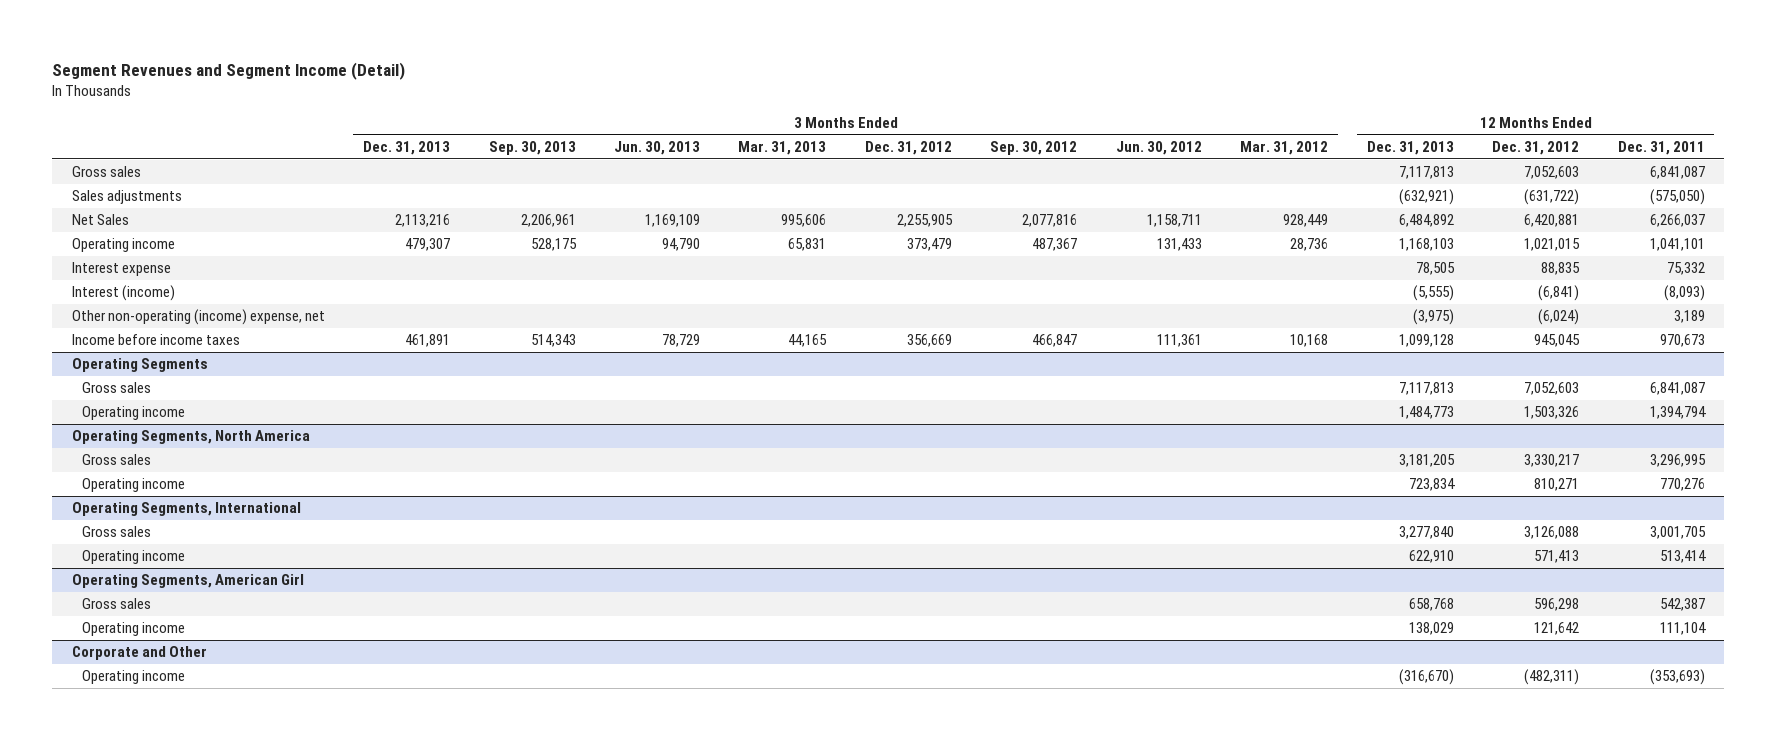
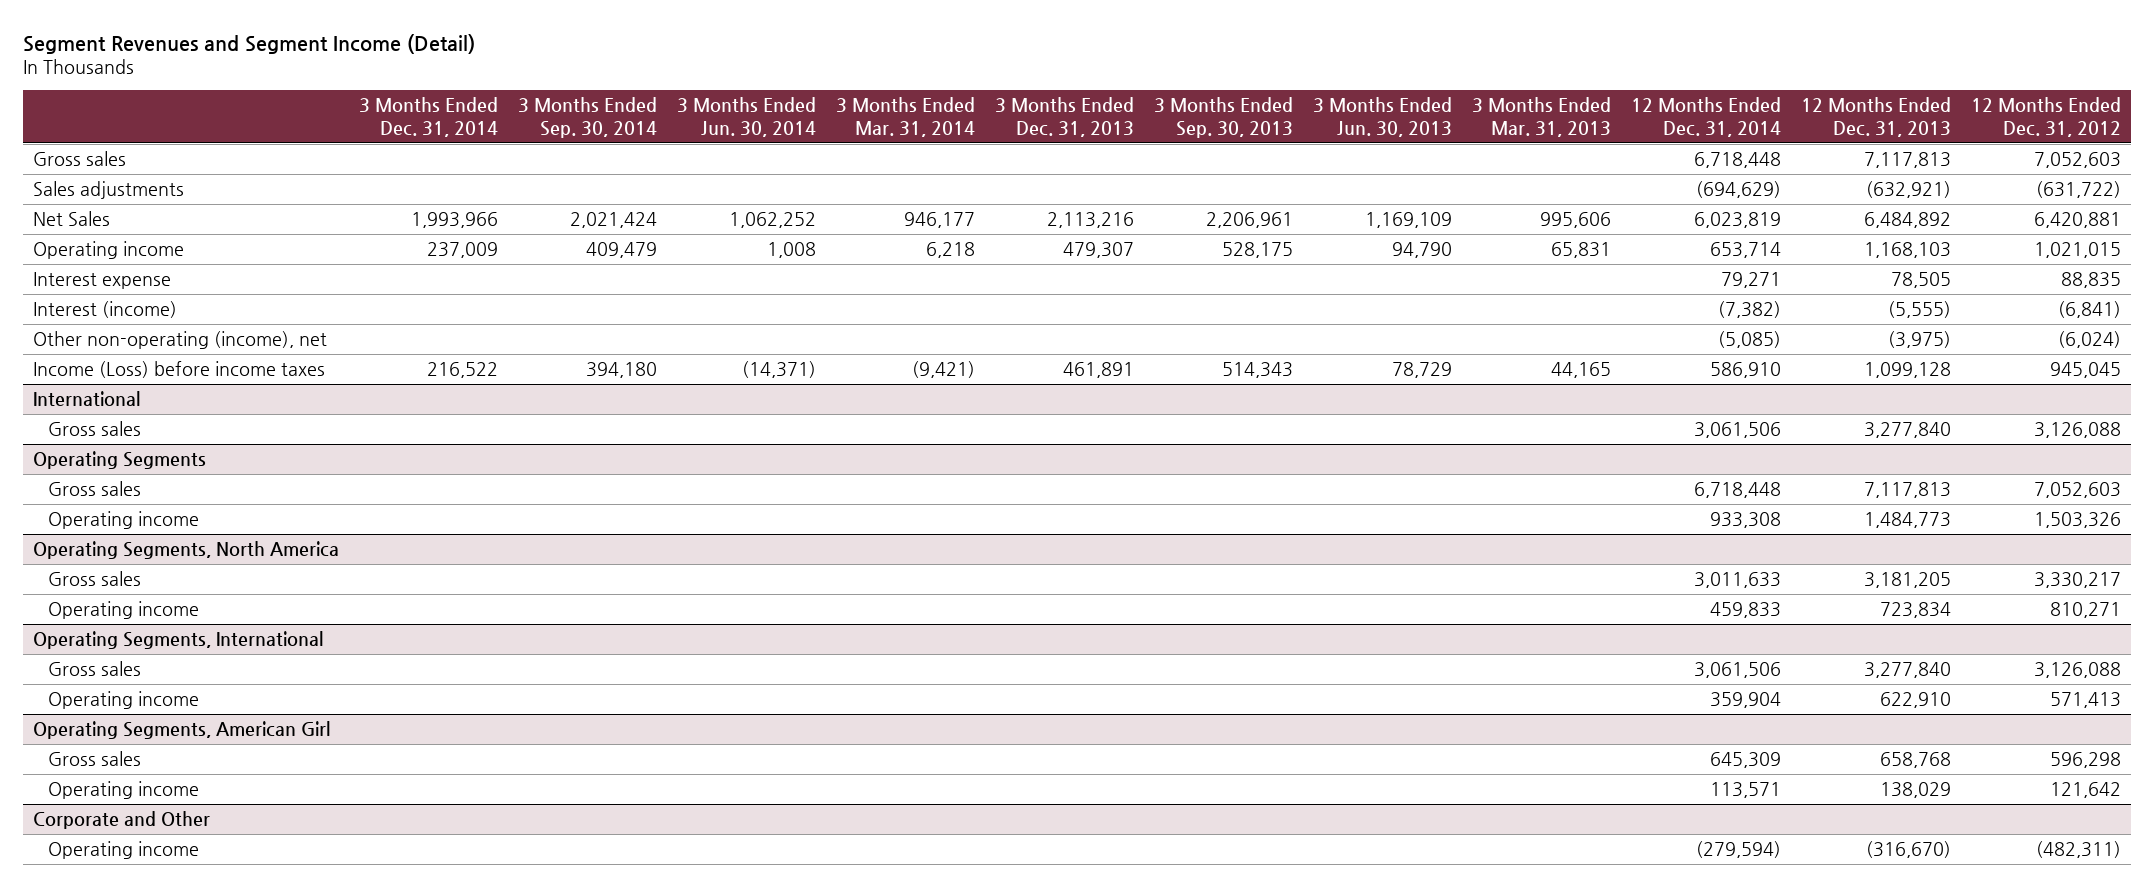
- | 3 Months Ended Dec. 31, 2013 | 3 Months Ended Sep. 30, 2013 | 3 Months Ended Jun. 30, 2013 | 3 Months Ended Mar. 31, 2013 | 3 Months Ended Dec. 31, 2012 | 3 Months Ended Sep. 30, 2012 | 3 Months Ended Jun. 30, 2012 | 3 Months Ended Mar. 31, 2012 | 12 Months Ended Dec. 31, 2013 | 12 Months Ended Dec. 31, 2012 | 12 Months Ended Dec. 31, 2011
+ | 3 Months Ended Dec. 31, 2014 | 3 Months Ended Sep. 30, 2014 | 3 Months Ended Jun. 30, 2014 | 3 Months Ended Mar. 31, 2014 | 3 Months Ended Dec. 31, 2013 | 3 Months Ended Sep. 30, 2013 | 3 Months Ended Jun. 30, 2013 | 3 Months Ended Mar. 31, 2013 | 12 Months Ended Dec. 31, 2014 | 12 Months Ended Dec. 31, 2013 | 12 Months Ended Dec. 31, 2012
- Other non-operating (income) expense, net | | | | | | | | | (3,975) | (6,024) | 3,189
- Income before income taxes | 461,891 | 514,343 | 78,729 | 44,165 | 356,669 | 466,847 | 111,361 | 10,168 | 1,099,128 | 945,045 | 970,673
+ Other non-operating (income), net | | | | | | | | | (5,085) | (3,975) | (6,024)
+ Income (Loss) before income taxes | 216,522 | 394,180 | (14,371) | (9,421) | 461,891 | 514,343 | 78,729 | 44,165 | 586,910 | 1,099,128 | 945,045
+ International
+ Gross sales | | | | | | | | | 3,061,506 | 3,277,840 | 3,126,088

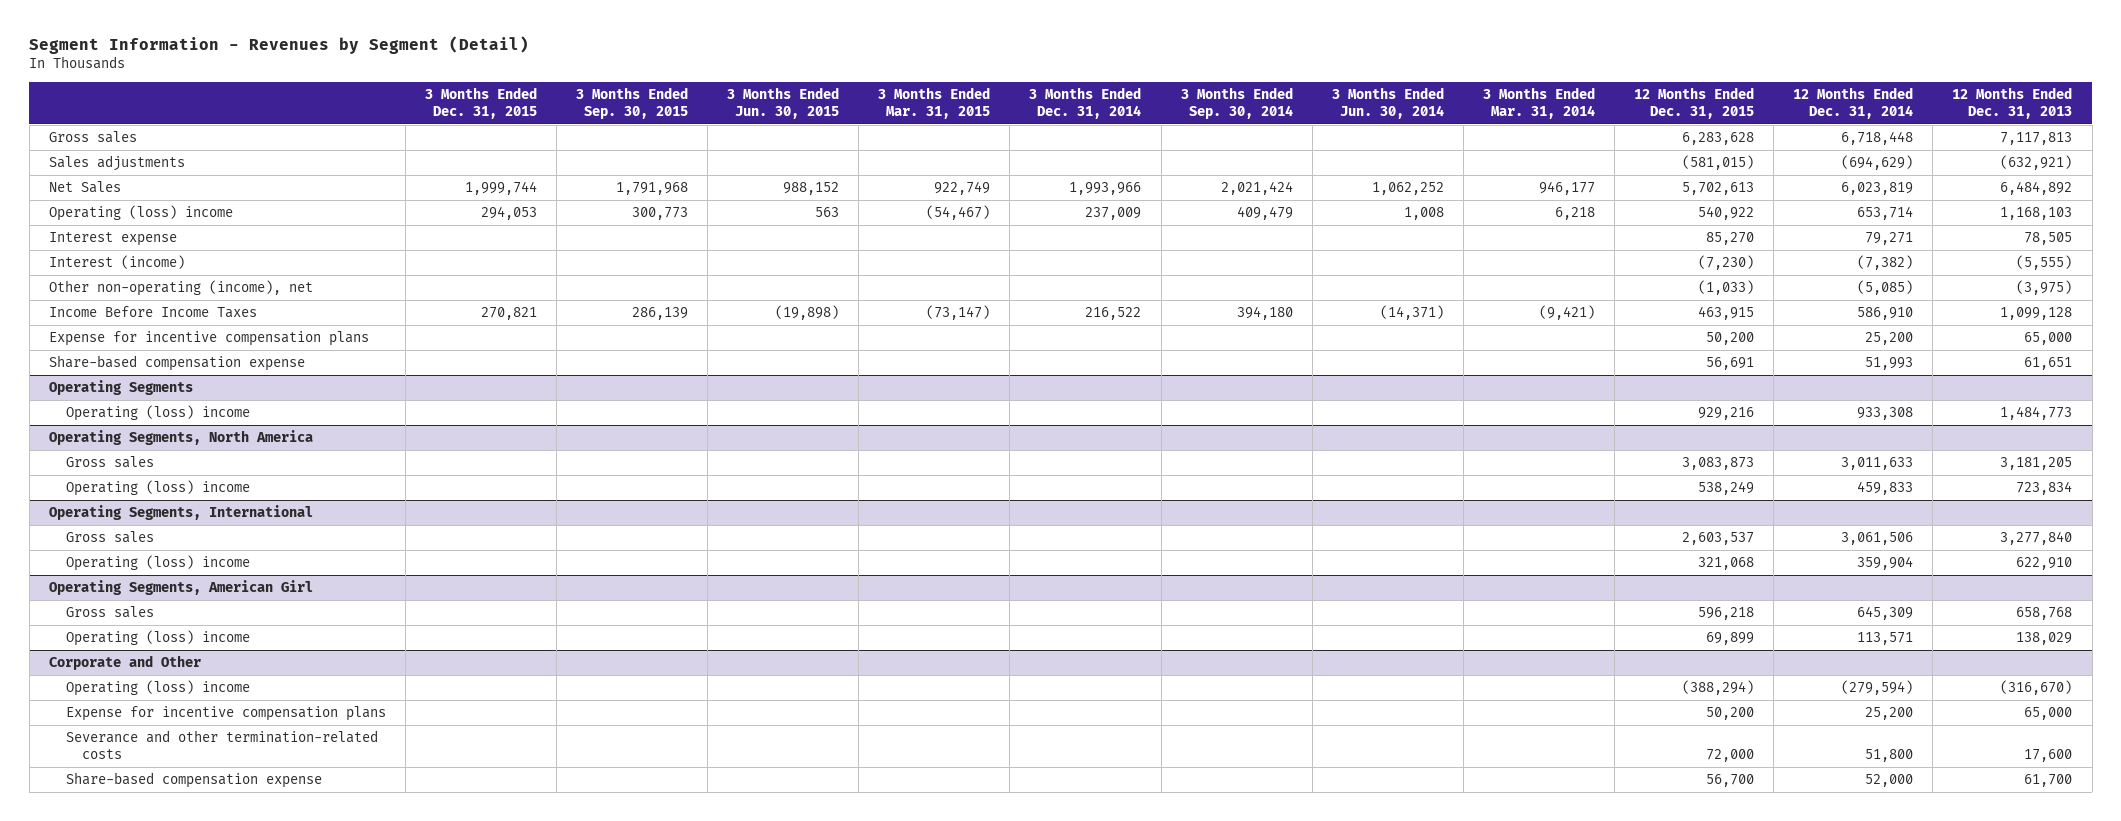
- Segment Revenues and Segment Income (Detail)
+ Segment Information - Revenues by Segment (Detail)
- | 3 Months Ended Dec. 31, 2014 | 3 Months Ended Sep. 30, 2014 | 3 Months Ended Jun. 30, 2014 | 3 Months Ended Mar. 31, 2014 | 3 Months Ended Dec. 31, 2013 | 3 Months Ended Sep. 30, 2013 | 3 Months Ended Jun. 30, 2013 | 3 Months Ended Mar. 31, 2013 | 12 Months Ended Dec. 31, 2014 | 12 Months Ended Dec. 31, 2013 | 12 Months Ended Dec. 31, 2012
+ | 3 Months Ended Dec. 31, 2015 | 3 Months Ended Sep. 30, 2015 | 3 Months Ended Jun. 30, 2015 | 3 Months Ended Mar. 31, 2015 | 3 Months Ended Dec. 31, 2014 | 3 Months Ended Sep. 30, 2014 | 3 Months Ended Jun. 30, 2014 | 3 Months Ended Mar. 31, 2014 | 12 Months Ended Dec. 31, 2015 | 12 Months Ended Dec. 31, 2014 | 12 Months Ended Dec. 31, 2013
- Operating income | 237,009 | 409,479 | 1,008 | 6,218 | 479,307 | 528,175 | 94,790 | 65,831 | 653,714 | 1,168,103 | 1,021,015
+ Operating (loss) income | 294,053 | 300,773 | 563 | (54,467) | 237,009 | 409,479 | 1,008 | 6,218 | 540,922 | 653,714 | 1,168,103
- Income (Loss) before income taxes | 216,522 | 394,180 | (14,371) | (9,421) | 461,891 | 514,343 | 78,729 | 44,165 | 586,910 | 1,099,128 | 945,045
- International
- Gross sales | | | | | | | | | 3,061,506 | 3,277,840 | 3,126,088
+ Income Before Income Taxes | 270,821 | 286,139 | (19,898) | (73,147) | 216,522 | 394,180 | (14,371) | (9,421) | 463,915 | 586,910 | 1,099,128
+ Expense for incentive compensation plans | | | | | | | | | 50,200 | 25,200 | 65,000
+ Share-based compensation expense | | | | | | | | | 56,691 | 51,993 | 61,651
@ Operating Segments
- Gross sales | | | | | | | | | 6,718,448 | 7,117,813 | 7,052,603
- Operating income | | | | | | | | | 933,308 | 1,484,773 | 1,503,326
+ Operating (loss) income | | | | | | | | | 929,216 | 933,308 | 1,484,773
@ Operating Segments, North America
- Operating income | | | | | | | | | 459,833 | 723,834 | 810,271
+ Operating (loss) income | | | | | | | | | 538,249 | 459,833 | 723,834
@ Operating Segments, International
- Operating income | | | | | | | | | 359,904 | 622,910 | 571,413
+ Operating (loss) income | | | | | | | | | 321,068 | 359,904 | 622,910
@ Operating Segments, American Girl
- Operating income | | | | | | | | | 113,571 | 138,029 | 121,642
+ Operating (loss) income | | | | | | | | | 69,899 | 113,571 | 138,029
@ Corporate and Other
- Operating income | | | | | | | | | (279,594) | (316,670) | (482,311)
+ Operating (loss) income | | | | | | | | | (388,294) | (279,594) | (316,670)
+ Expense for incentive compensation plans | | | | | | | | | 50,200 | 25,200 | 65,000
+ Severance and other termination-related costs | | | | | | | | | 72,000 | 51,800 | 17,600
+ Share-based compensation expense | | | | | | | | | 56,700 | 52,000 | 61,700

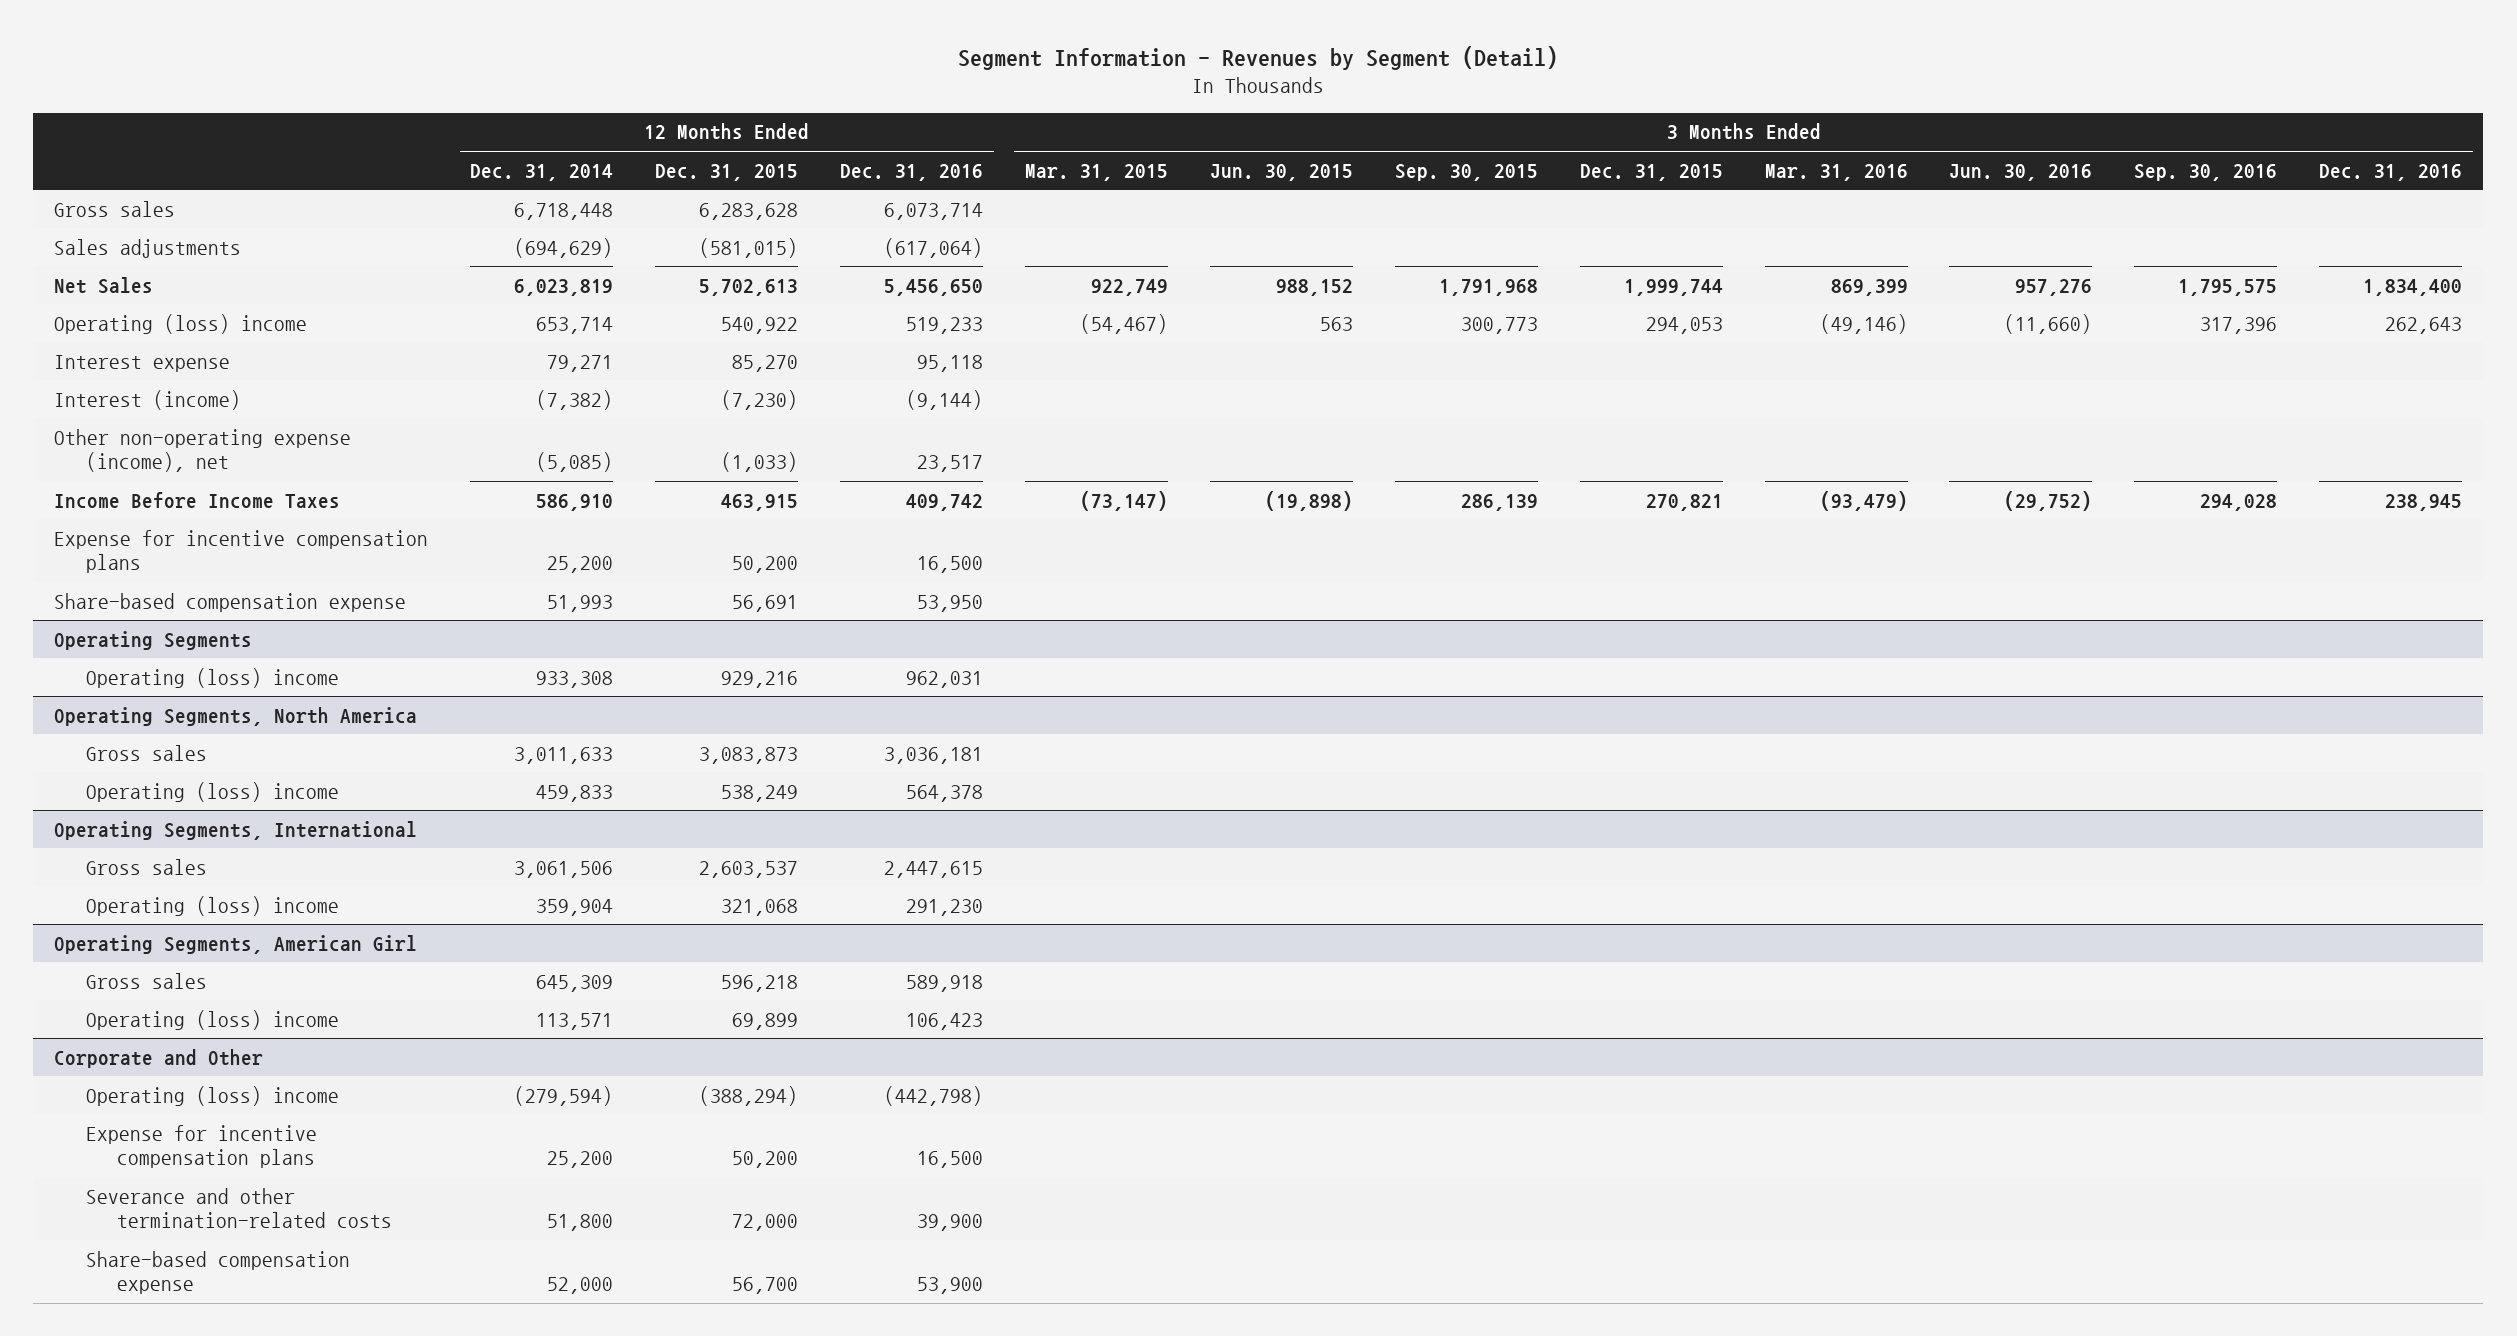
- | 3 Months Ended Dec. 31, 2015 | 3 Months Ended Sep. 30, 2015 | 3 Months Ended Jun. 30, 2015 | 3 Months Ended Mar. 31, 2015 | 3 Months Ended Dec. 31, 2014 | 3 Months Ended Sep. 30, 2014 | 3 Months Ended Jun. 30, 2014 | 3 Months Ended Mar. 31, 2014 | 12 Months Ended Dec. 31, 2015 | 12 Months Ended Dec. 31, 2014 | 12 Months Ended Dec. 31, 2013
+ | 12 Months Ended Dec. 31, 2014 | 12 Months Ended Dec. 31, 2015 | 12 Months Ended Dec. 31, 2016 | 3 Months Ended Mar. 31, 2015 | 3 Months Ended Jun. 30, 2015 | 3 Months Ended Sep. 30, 2015 | 3 Months Ended Dec. 31, 2015 | 3 Months Ended Mar. 31, 2016 | 3 Months Ended Jun. 30, 2016 | 3 Months Ended Sep. 30, 2016 | 3 Months Ended Dec. 31, 2016
- Other non-operating (income), net | | | | | | | | | (1,033) | (5,085) | (3,975)
+ Other non-operating expense (income), net | (5,085) | (1,033) | 23,517 | | | | | | | |

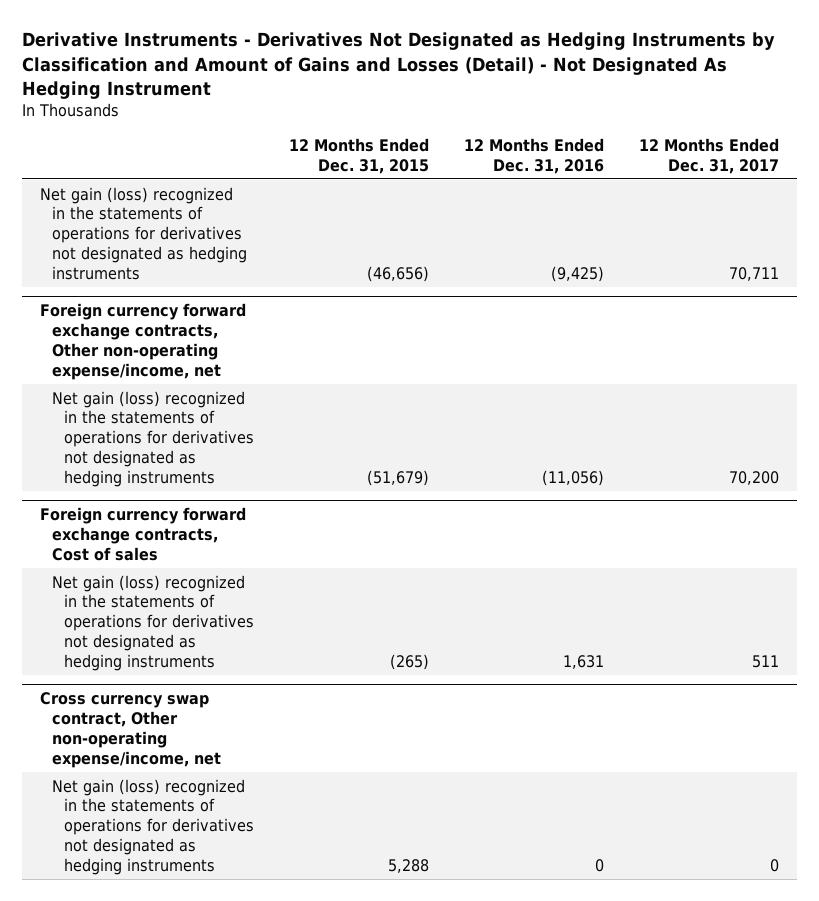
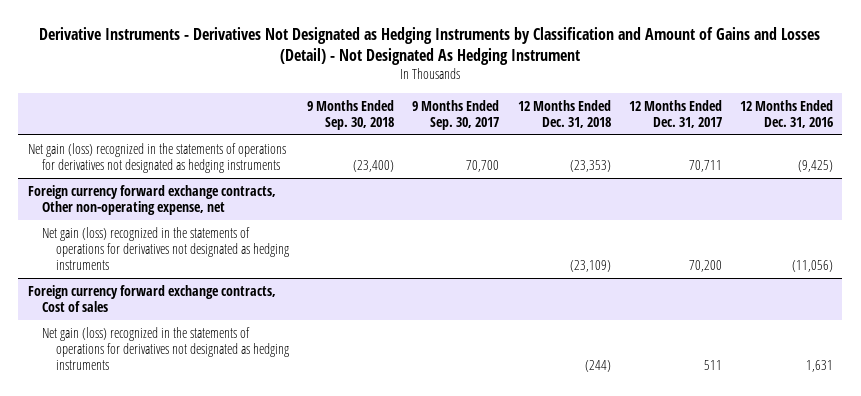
- | 12 Months Ended Dec. 31, 2015 | 12 Months Ended Dec. 31, 2016 | 12 Months Ended Dec. 31, 2017
+ | 9 Months Ended Sep. 30, 2018 | 9 Months Ended Sep. 30, 2017 | 12 Months Ended Dec. 31, 2018 | 12 Months Ended Dec. 31, 2017 | 12 Months Ended Dec. 31, 2016
- Foreign currency forward exchange contracts, Other non-operating expense/income, net
+ Foreign currency forward exchange contracts, Other non-operating expense, net
- Cross currency swap contract, Other non-operating expense/income, net
- Net gain (loss) recognized in the statements of operations for derivatives not designated as hedging instruments | 5,288 | 0 | 0

